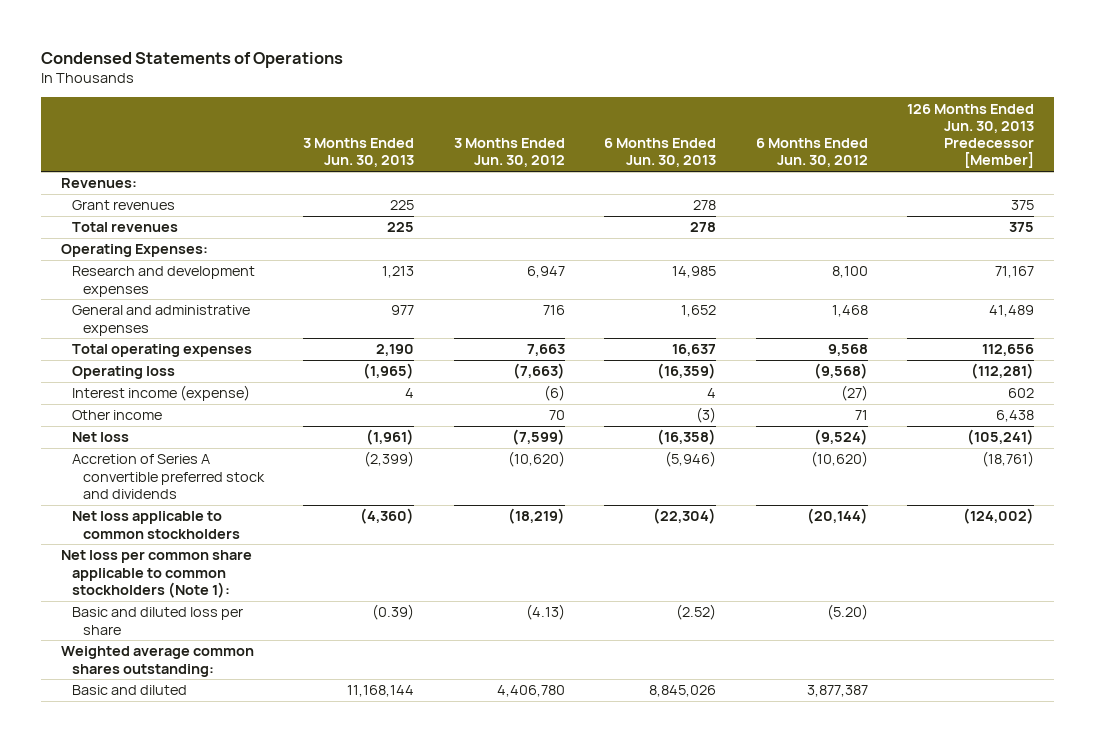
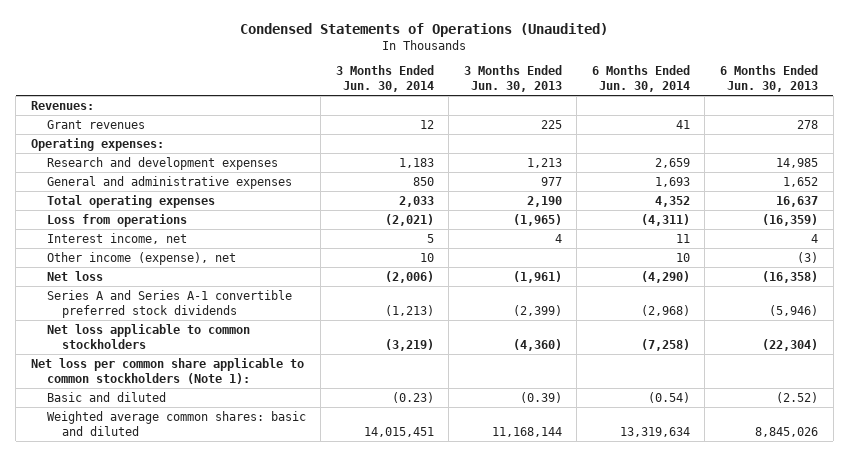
- Condensed Statements of Operations
+ Condensed Statements of Operations (Unaudited)
- | 3 Months Ended Jun. 30, 2013 | 3 Months Ended Jun. 30, 2012 | 6 Months Ended Jun. 30, 2013 | 6 Months Ended Jun. 30, 2012 | 126 Months Ended Jun. 30, 2013 Predecessor [Member]
+ | 3 Months Ended Jun. 30, 2014 | 3 Months Ended Jun. 30, 2013 | 6 Months Ended Jun. 30, 2014 | 6 Months Ended Jun. 30, 2013
- Total revenues | 225 | | 278 | | 375
- Operating Expenses:
+ Operating expenses:
- Operating loss | (1,965) | (7,663) | (16,359) | (9,568) | (112,281)
- Interest income (expense) | 4 | (6) | 4 | (27) | 602
- Other income | | 70 | (3) | 71 | 6,438
+ Loss from operations | (2,021) | (1,965) | (4,311) | (16,359)
+ Interest income, net | 5 | 4 | 11 | 4
+ Other income (expense), net | 10 | | 10 | (3)
- Accretion of Series A convertible preferred stock and dividends | (2,399) | (10,620) | (5,946) | (10,620) | (18,761)
+ Series A and Series A-1 convertible preferred stock dividends | (1,213) | (2,399) | (2,968) | (5,946)
- Basic and diluted loss per share | (0.39) | (4.13) | (2.52) | (5.20) |
- Weighted average common shares outstanding:
- Basic and diluted | 11,168,144 | 4,406,780 | 8,845,026 | 3,877,387 |
+ Basic and diluted | (0.23) | (0.39) | (0.54) | (2.52)
+ Weighted average common shares: basic and diluted | 14,015,451 | 11,168,144 | 13,319,634 | 8,845,026

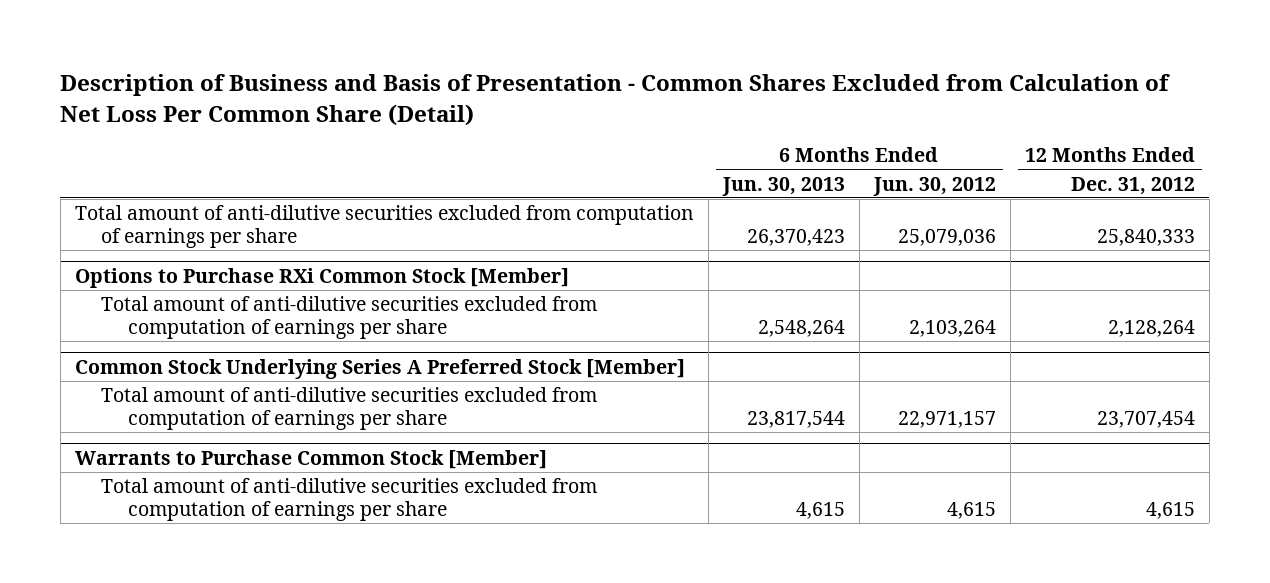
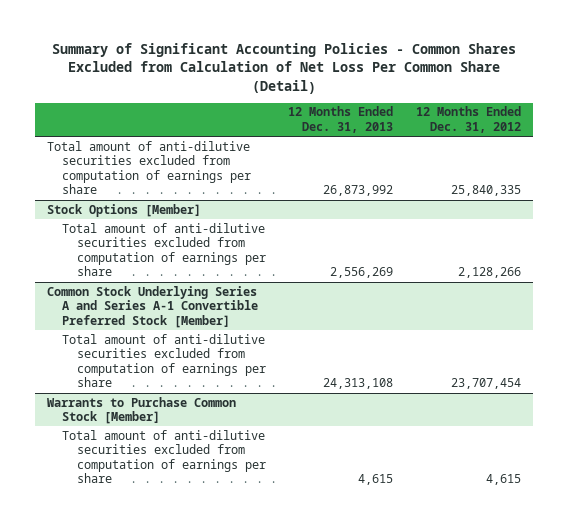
- Description of Business and Basis of Presentation - Common Shares Excluded from Calculation of Net Loss Per Common Share (Detail)
+ Summary of Significant Accounting Policies - Common Shares Excluded from Calculation of Net Loss Per Common Share (Detail)
- | 6 Months Ended Jun. 30, 2013 | 6 Months Ended Jun. 30, 2012 | 12 Months Ended Dec. 31, 2012
+ | 12 Months Ended Dec. 31, 2013 | 12 Months Ended Dec. 31, 2012
- Total amount of anti-dilutive securities excluded from computation of earnings per share | 26,370,423 | 25,079,036 | 25,840,333
- Options to Purchase RXi Common Stock [Member]
- Total amount of anti-dilutive securities excluded from computation of earnings per share | 2,548,264 | 2,103,264 | 2,128,264
- Common Stock Underlying Series A Preferred Stock [Member]
+ Total amount of anti-dilutive securities excluded from computation of earnings per share | 26,873,992 | 25,840,335
+ Stock Options [Member]
+ Total amount of anti-dilutive securities excluded from computation of earnings per share | 2,556,269 | 2,128,266
+ Common Stock Underlying Series A and Series A-1 Convertible Preferred Stock [Member]

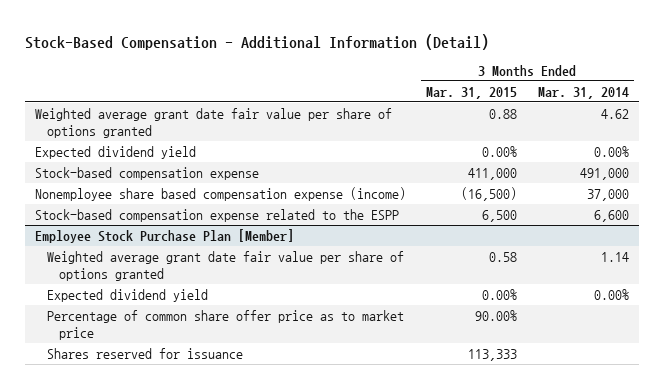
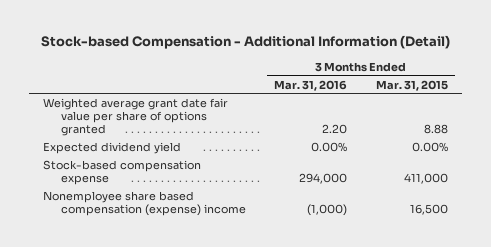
- Stock-Based Compensation - Additional Information (Detail)
+ Stock-based Compensation - Additional Information (Detail)
- | 3 Months Ended Mar. 31, 2015 | 3 Months Ended Mar. 31, 2014
+ | 3 Months Ended Mar. 31, 2016 | 3 Months Ended Mar. 31, 2015
- Weighted average grant date fair value per share of options granted | 0.88 | 4.62
+ Weighted average grant date fair value per share of options granted | 2.20 | 8.88
- Nonemployee share based compensation expense (income) | (16,500) | 37,000
- Stock-based compensation expense related to the ESPP | 6,500 | 6,600
- Employee Stock Purchase Plan [Member]
- Weighted average grant date fair value per share of options granted | 0.58 | 1.14
- Expected dividend yield | 0.00% | 0.00%
- Percentage of common share offer price as to market price | 90.00% |
- Shares reserved for issuance | 113,333 |
+ Nonemployee share based compensation (expense) income | (1,000) | 16,500

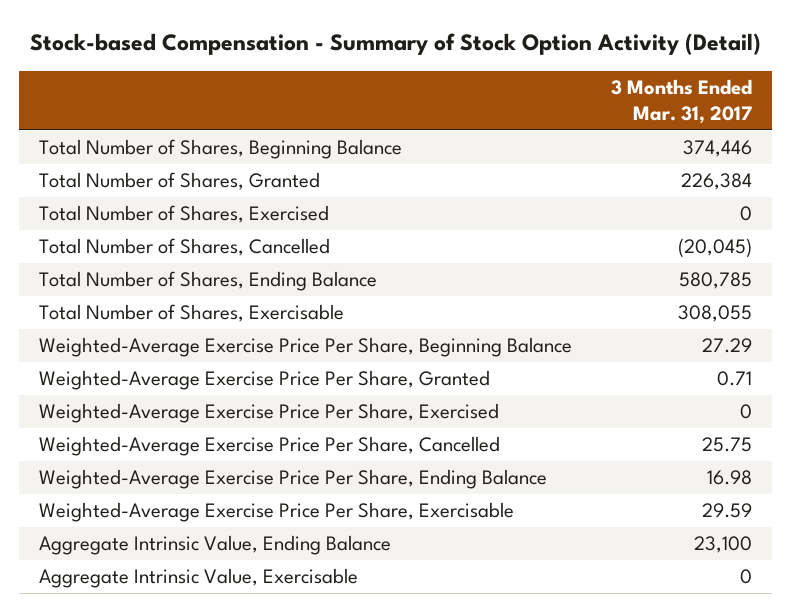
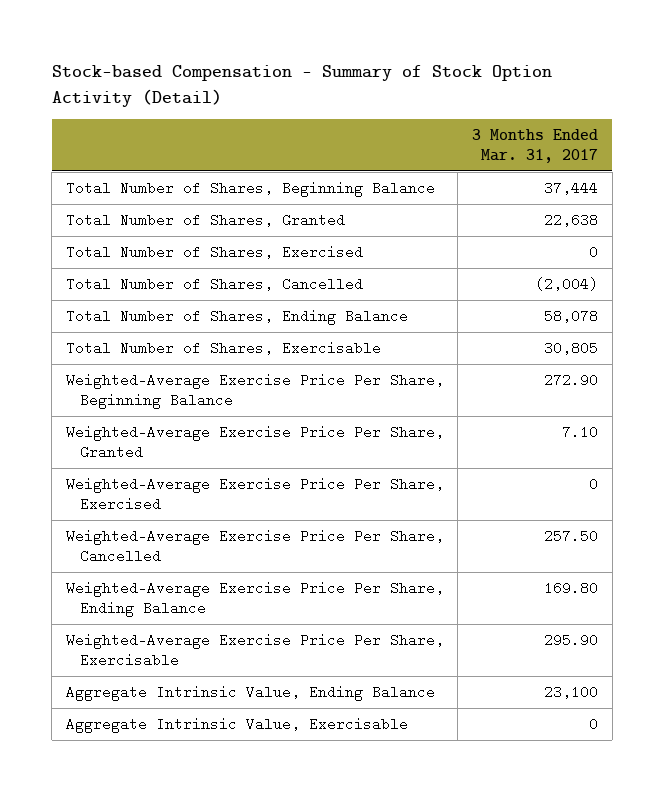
- Total Number of Shares, Beginning Balance | 374,446
- Total Number of Shares, Granted | 226,384
+ Total Number of Shares, Beginning Balance | 37,444
+ Total Number of Shares, Granted | 22,638
- Total Number of Shares, Cancelled | (20,045)
- Total Number of Shares, Ending Balance | 580,785
- Total Number of Shares, Exercisable | 308,055
- Weighted-Average Exercise Price Per Share, Beginning Balance | 27.29
- Weighted-Average Exercise Price Per Share, Granted | 0.71
+ Total Number of Shares, Cancelled | (2,004)
+ Total Number of Shares, Ending Balance | 58,078
+ Total Number of Shares, Exercisable | 30,805
+ Weighted-Average Exercise Price Per Share, Beginning Balance | 272.90
+ Weighted-Average Exercise Price Per Share, Granted | 7.10
- Weighted-Average Exercise Price Per Share, Cancelled | 25.75
- Weighted-Average Exercise Price Per Share, Ending Balance | 16.98
- Weighted-Average Exercise Price Per Share, Exercisable | 29.59
+ Weighted-Average Exercise Price Per Share, Cancelled | 257.50
+ Weighted-Average Exercise Price Per Share, Ending Balance | 169.80
+ Weighted-Average Exercise Price Per Share, Exercisable | 295.90

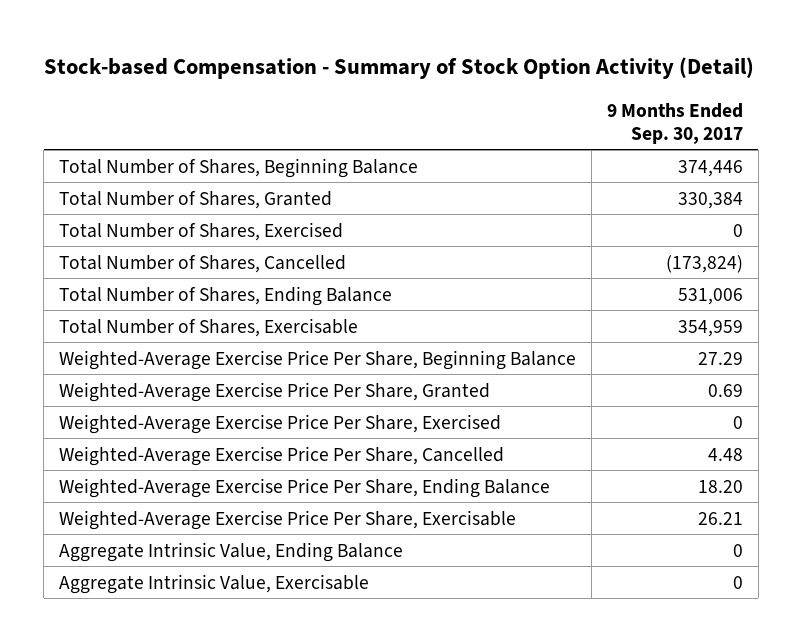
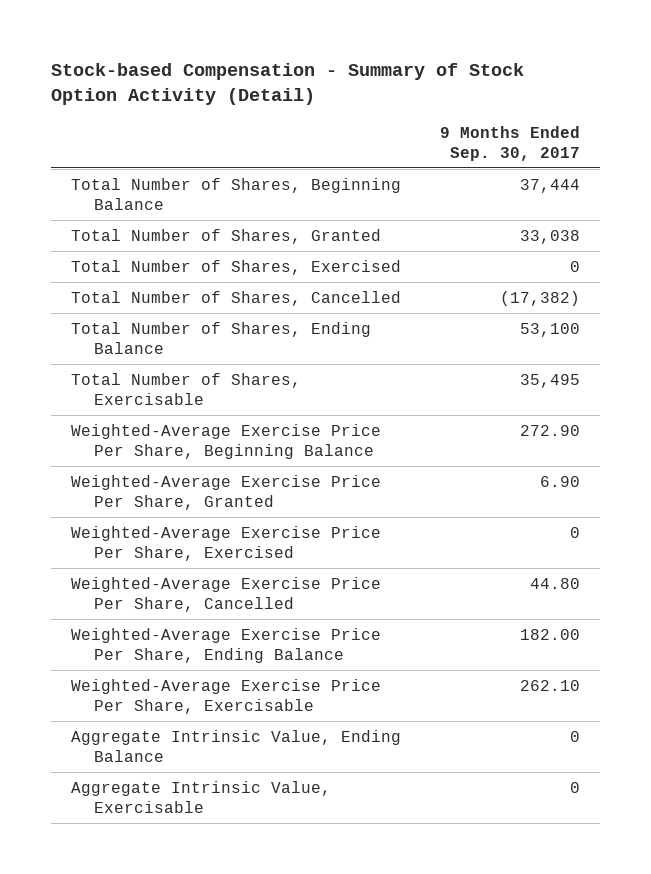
- Total Number of Shares, Beginning Balance | 374,446
- Total Number of Shares, Granted | 330,384
+ Total Number of Shares, Beginning Balance | 37,444
+ Total Number of Shares, Granted | 33,038
- Total Number of Shares, Cancelled | (173,824)
- Total Number of Shares, Ending Balance | 531,006
- Total Number of Shares, Exercisable | 354,959
- Weighted-Average Exercise Price Per Share, Beginning Balance | 27.29
- Weighted-Average Exercise Price Per Share, Granted | 0.69
+ Total Number of Shares, Cancelled | (17,382)
+ Total Number of Shares, Ending Balance | 53,100
+ Total Number of Shares, Exercisable | 35,495
+ Weighted-Average Exercise Price Per Share, Beginning Balance | 272.90
+ Weighted-Average Exercise Price Per Share, Granted | 6.90
- Weighted-Average Exercise Price Per Share, Cancelled | 4.48
- Weighted-Average Exercise Price Per Share, Ending Balance | 18.20
- Weighted-Average Exercise Price Per Share, Exercisable | 26.21
+ Weighted-Average Exercise Price Per Share, Cancelled | 44.80
+ Weighted-Average Exercise Price Per Share, Ending Balance | 182.00
+ Weighted-Average Exercise Price Per Share, Exercisable | 262.10

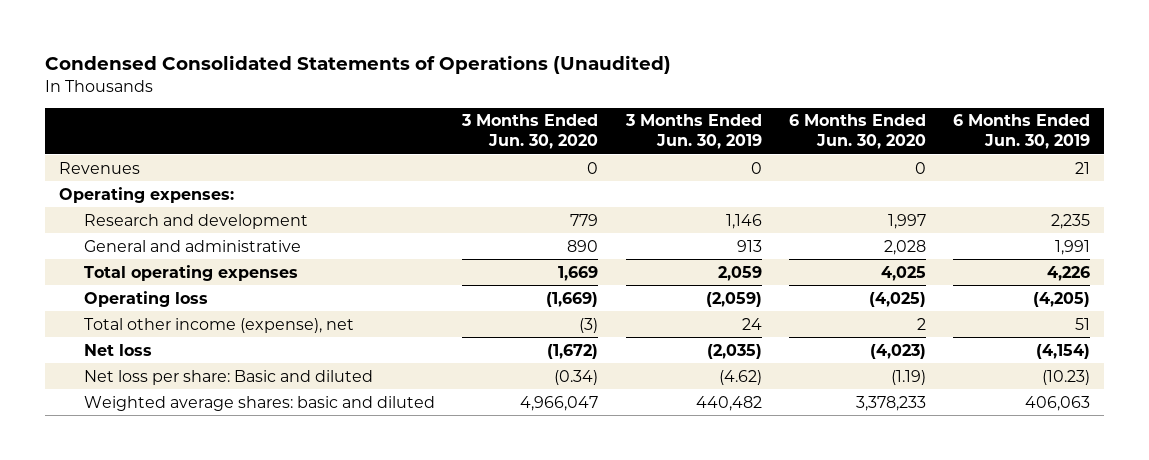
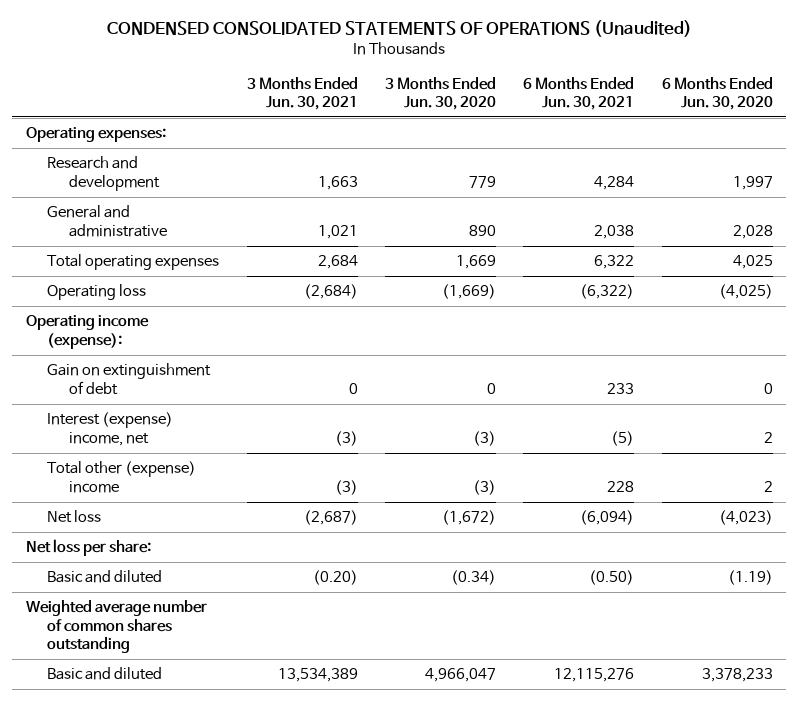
- Condensed Consolidated Statements of Operations (Unaudited)
+ CONDENSED CONSOLIDATED STATEMENTS OF OPERATIONS (Unaudited)
- | 3 Months Ended Jun. 30, 2020 | 3 Months Ended Jun. 30, 2019 | 6 Months Ended Jun. 30, 2020 | 6 Months Ended Jun. 30, 2019
+ | 3 Months Ended Jun. 30, 2021 | 3 Months Ended Jun. 30, 2020 | 6 Months Ended Jun. 30, 2021 | 6 Months Ended Jun. 30, 2020
- Revenues | 0 | 0 | 0 | 21
- Total other income (expense), net | (3) | 24 | 2 | 51
+ Operating income (expense):
+ Gain on extinguishment of debt | 0 | 0 | 233 | 0
+ Interest (expense) income, net | (3) | (3) | (5) | 2
+ Total other (expense) income | (3) | (3) | 228 | 2
- Net loss per share: Basic and diluted | (0.34) | (4.62) | (1.19) | (10.23)
- Weighted average shares: basic and diluted | 4,966,047 | 440,482 | 3,378,233 | 406,063
+ Net loss per share:
+ Basic and diluted | (0.20) | (0.34) | (0.50) | (1.19)
+ Weighted average number of common shares outstanding
+ Basic and diluted | 13,534,389 | 4,966,047 | 12,115,276 | 3,378,233

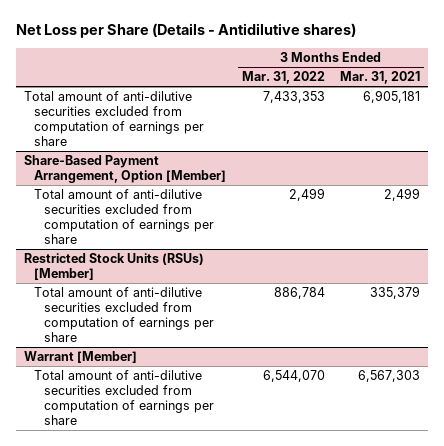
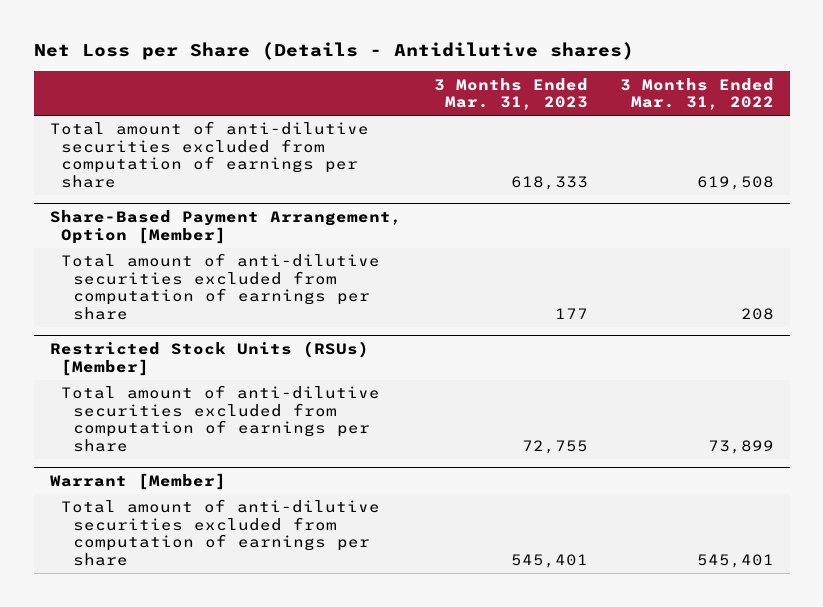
- | 3 Months Ended Mar. 31, 2022 | 3 Months Ended Mar. 31, 2021
+ | 3 Months Ended Mar. 31, 2023 | 3 Months Ended Mar. 31, 2022
- Total amount of anti-dilutive securities excluded from computation of earnings per share | 7,433,353 | 6,905,181
+ Total amount of anti-dilutive securities excluded from computation of earnings per share | 618,333 | 619,508
@ Share-Based Payment Arrangement, Option [Member]
- Total amount of anti-dilutive securities excluded from computation of earnings per share | 2,499 | 2,499
+ Total amount of anti-dilutive securities excluded from computation of earnings per share | 177 | 208
@ Restricted Stock Units (RSUs) [Member]
- Total amount of anti-dilutive securities excluded from computation of earnings per share | 886,784 | 335,379
+ Total amount of anti-dilutive securities excluded from computation of earnings per share | 72,755 | 73,899
@ Warrant [Member]
- Total amount of anti-dilutive securities excluded from computation of earnings per share | 6,544,070 | 6,567,303
+ Total amount of anti-dilutive securities excluded from computation of earnings per share | 545,401 | 545,401

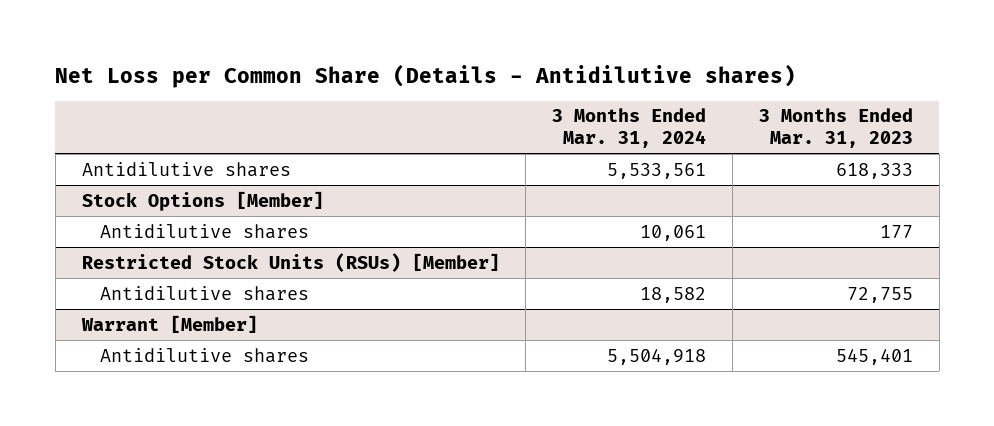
- Net Loss per Share (Details - Antidilutive shares)
+ Net Loss per Common Share (Details - Antidilutive shares)
- | 3 Months Ended Mar. 31, 2023 | 3 Months Ended Mar. 31, 2022
+ | 3 Months Ended Mar. 31, 2024 | 3 Months Ended Mar. 31, 2023
- Total amount of anti-dilutive securities excluded from computation of earnings per share | 618,333 | 619,508
- Share-Based Payment Arrangement, Option [Member]
- Total amount of anti-dilutive securities excluded from computation of earnings per share | 177 | 208
+ Antidilutive shares | 5,533,561 | 618,333
+ Stock Options [Member]
+ Antidilutive shares | 10,061 | 177
@ Restricted Stock Units (RSUs) [Member]
- Total amount of anti-dilutive securities excluded from computation of earnings per share | 72,755 | 73,899
+ Antidilutive shares | 18,582 | 72,755
@ Warrant [Member]
- Total amount of anti-dilutive securities excluded from computation of earnings per share | 545,401 | 545,401
+ Antidilutive shares | 5,504,918 | 545,401

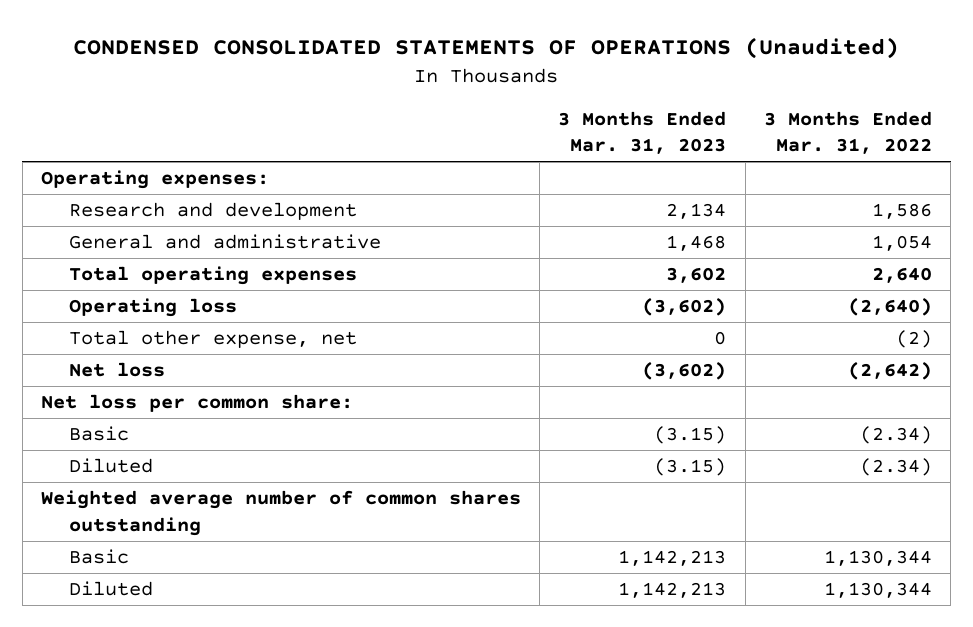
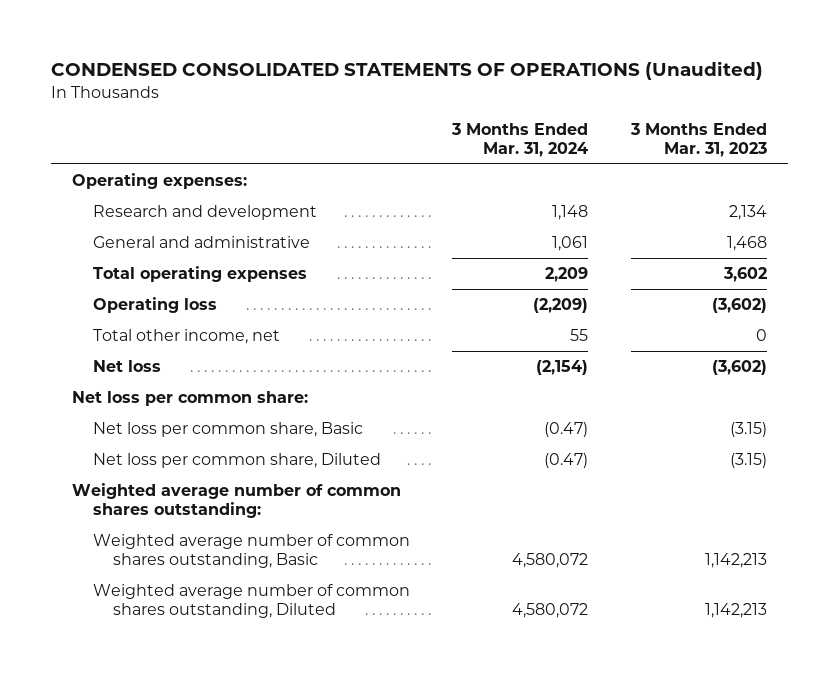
- | 3 Months Ended Mar. 31, 2023 | 3 Months Ended Mar. 31, 2022
+ | 3 Months Ended Mar. 31, 2024 | 3 Months Ended Mar. 31, 2023
- Total other expense, net | 0 | (2)
+ Total other income, net | 55 | 0
- Basic | (3.15) | (2.34)
- Diluted | (3.15) | (2.34)
- Weighted average number of common shares outstanding
- Basic | 1,142,213 | 1,130,344
- Diluted | 1,142,213 | 1,130,344
+ Net loss per common share, Basic | (0.47) | (3.15)
+ Net loss per common share, Diluted | (0.47) | (3.15)
+ Weighted average number of common shares outstanding:
+ Weighted average number of common shares outstanding, Basic | 4,580,072 | 1,142,213
+ Weighted average number of common shares outstanding, Diluted | 4,580,072 | 1,142,213

